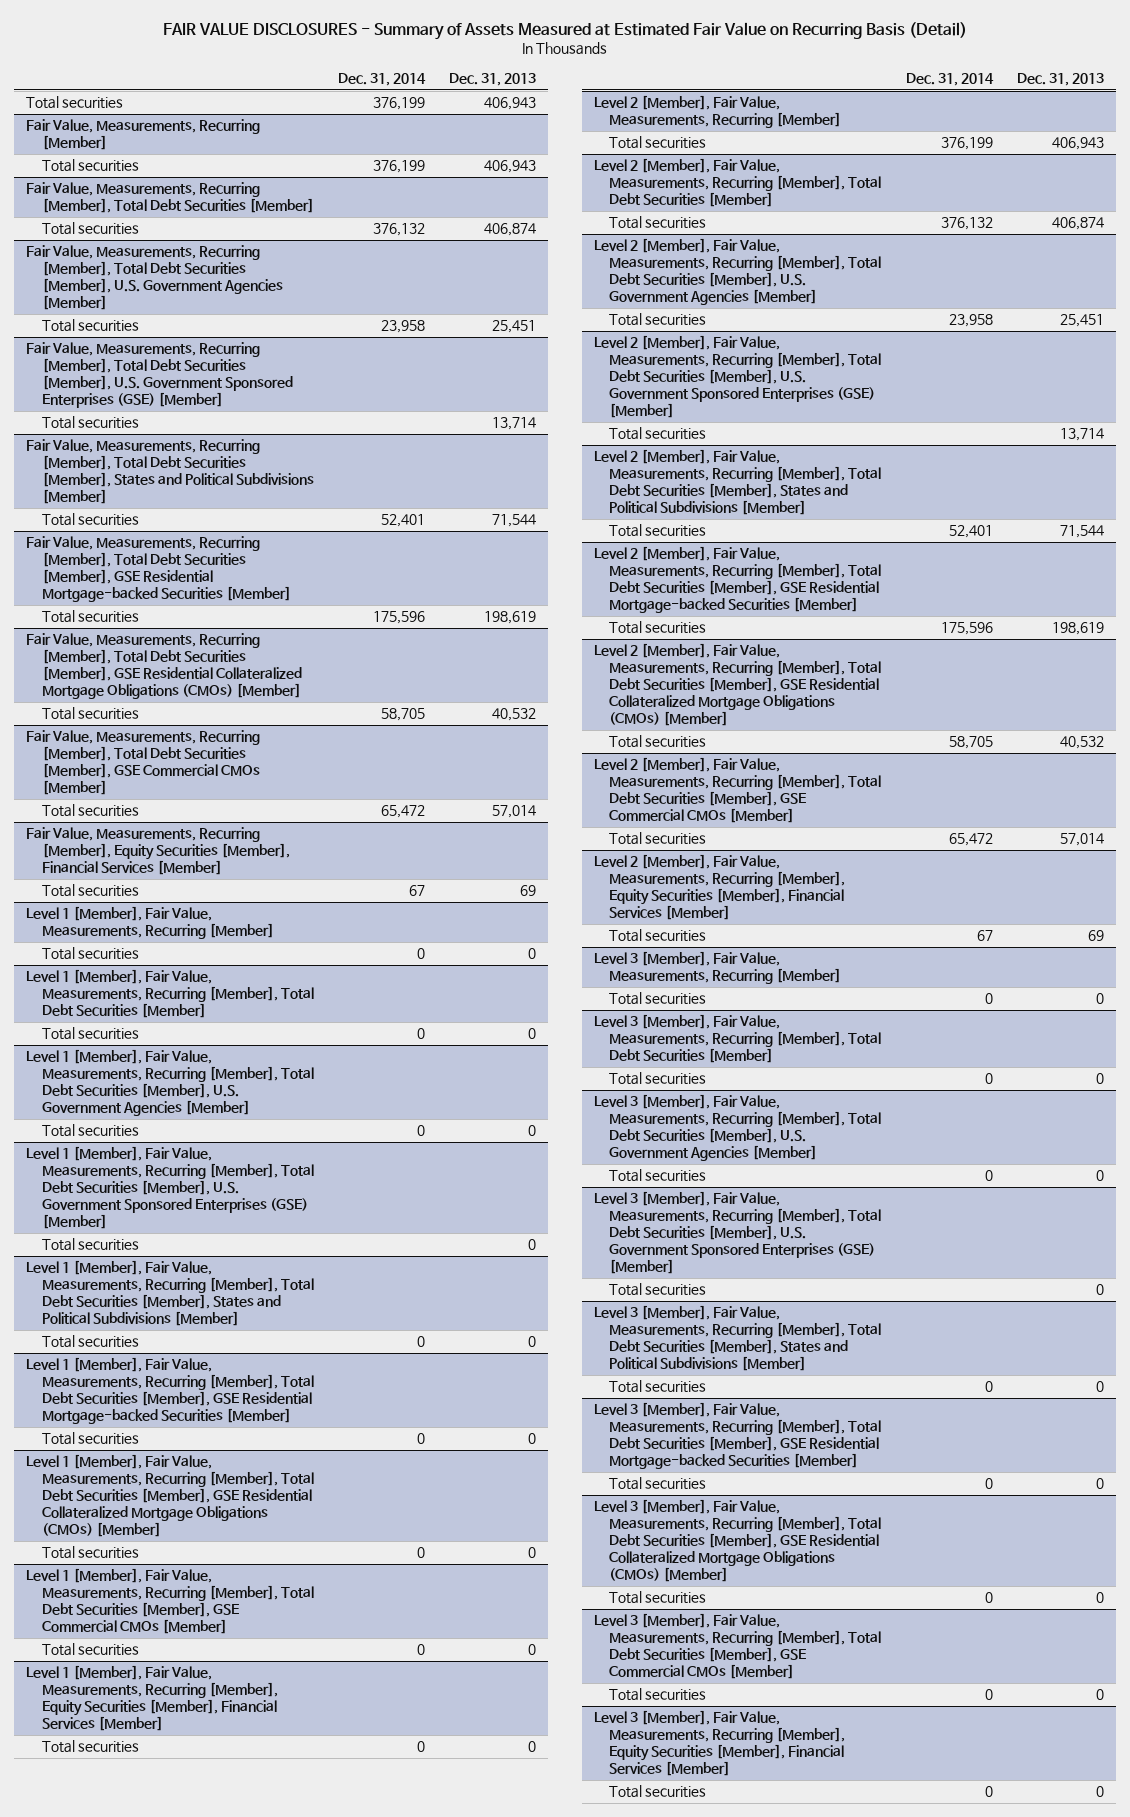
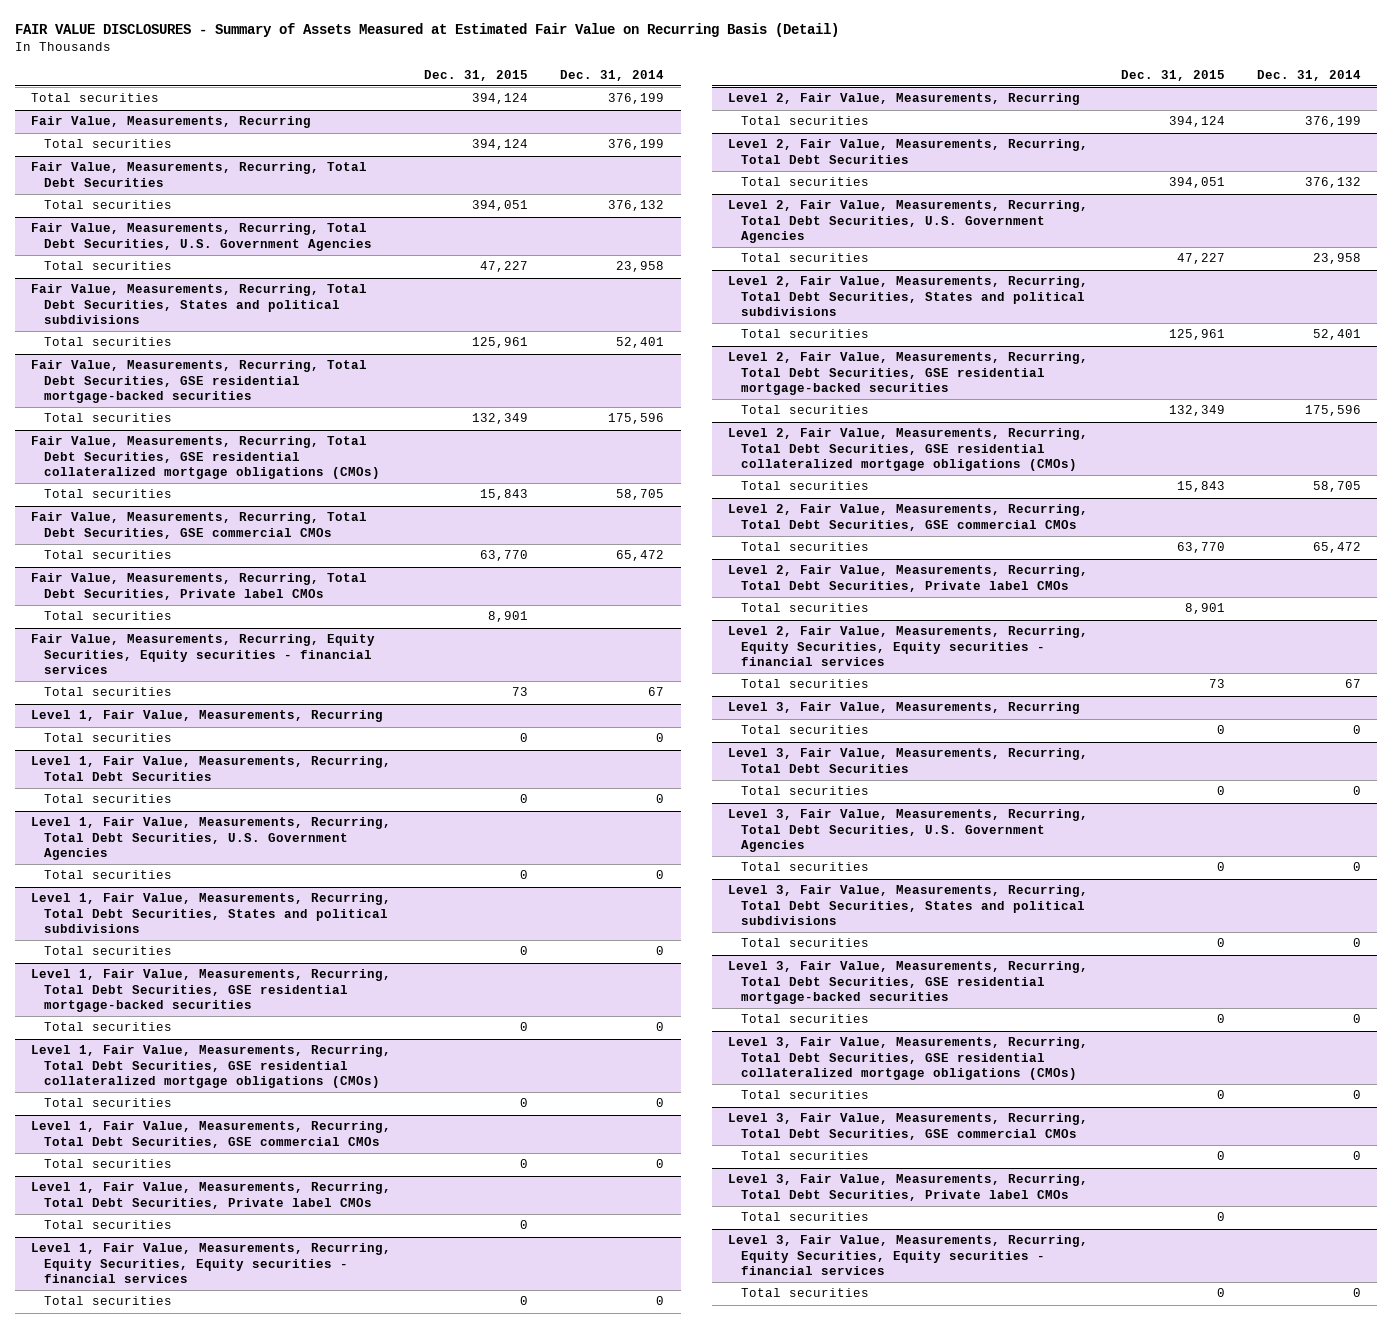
- | Dec. 31, 2014 | Dec. 31, 2013
+ | Dec. 31, 2015 | Dec. 31, 2014
- Fair Value, Measurements, Recurring [Member]
+ Fair Value, Measurements, Recurring
- Fair Value, Measurements, Recurring [Member], Total Debt Securities [Member]
+ Fair Value, Measurements, Recurring, Total Debt Securities
- Fair Value, Measurements, Recurring [Member], Total Debt Securities [Member], U.S. Government Agencies [Member]
+ Fair Value, Measurements, Recurring, Total Debt Securities, U.S. Government Agencies
- Fair Value, Measurements, Recurring [Member], Total Debt Securities [Member], U.S. Government Sponsored Enterprises (GSE) [Member]
- Total securities | | 13,714
- Fair Value, Measurements, Recurring [Member], Total Debt Securities [Member], States and Political Subdivisions [Member]
+ Fair Value, Measurements, Recurring, Total Debt Securities, States and political subdivisions
- Fair Value, Measurements, Recurring [Member], Total Debt Securities [Member], GSE Residential Mortgage-backed Securities [Member]
+ Fair Value, Measurements, Recurring, Total Debt Securities, GSE residential mortgage-backed securities
- Fair Value, Measurements, Recurring [Member], Total Debt Securities [Member], GSE Residential Collateralized Mortgage Obligations (CMOs) [Member]
+ Fair Value, Measurements, Recurring, Total Debt Securities, GSE residential collateralized mortgage obligations (CMOs)
- Fair Value, Measurements, Recurring [Member], Total Debt Securities [Member], GSE Commercial CMOs [Member]
+ Fair Value, Measurements, Recurring, Total Debt Securities, GSE commercial CMOs
- Fair Value, Measurements, Recurring [Member], Equity Securities [Member], Financial Services [Member]
+ Fair Value, Measurements, Recurring, Total Debt Securities, Private label CMOs
+ Total securities | 8,901 |
+ Fair Value, Measurements, Recurring, Equity Securities, Equity securities - financial services
- Level 1 [Member], Fair Value, Measurements, Recurring [Member]
+ Level 1, Fair Value, Measurements, Recurring
- Level 1 [Member], Fair Value, Measurements, Recurring [Member], Total Debt Securities [Member]
+ Level 1, Fair Value, Measurements, Recurring, Total Debt Securities
- Level 1 [Member], Fair Value, Measurements, Recurring [Member], Total Debt Securities [Member], U.S. Government Agencies [Member]
+ Level 1, Fair Value, Measurements, Recurring, Total Debt Securities, U.S. Government Agencies
- Level 1 [Member], Fair Value, Measurements, Recurring [Member], Total Debt Securities [Member], U.S. Government Sponsored Enterprises (GSE) [Member]
- Total securities | | 0
- Level 1 [Member], Fair Value, Measurements, Recurring [Member], Total Debt Securities [Member], States and Political Subdivisions [Member]
+ Level 1, Fair Value, Measurements, Recurring, Total Debt Securities, States and political subdivisions
- Level 1 [Member], Fair Value, Measurements, Recurring [Member], Total Debt Securities [Member], GSE Residential Mortgage-backed Securities [Member]
+ Level 1, Fair Value, Measurements, Recurring, Total Debt Securities, GSE residential mortgage-backed securities
- Level 1 [Member], Fair Value, Measurements, Recurring [Member], Total Debt Securities [Member], GSE Residential Collateralized Mortgage Obligations (CMOs) [Member]
+ Level 1, Fair Value, Measurements, Recurring, Total Debt Securities, GSE residential collateralized mortgage obligations (CMOs)
- Level 1 [Member], Fair Value, Measurements, Recurring [Member], Total Debt Securities [Member], GSE Commercial CMOs [Member]
+ Level 1, Fair Value, Measurements, Recurring, Total Debt Securities, GSE commercial CMOs
- Level 1 [Member], Fair Value, Measurements, Recurring [Member], Equity Securities [Member], Financial Services [Member]
+ Level 1, Fair Value, Measurements, Recurring, Total Debt Securities, Private label CMOs
+ Total securities | 0 |
+ Level 1, Fair Value, Measurements, Recurring, Equity Securities, Equity securities - financial services
- Level 2 [Member], Fair Value, Measurements, Recurring [Member]
+ Level 2, Fair Value, Measurements, Recurring
- Level 2 [Member], Fair Value, Measurements, Recurring [Member], Total Debt Securities [Member]
+ Level 2, Fair Value, Measurements, Recurring, Total Debt Securities
- Level 2 [Member], Fair Value, Measurements, Recurring [Member], Total Debt Securities [Member], U.S. Government Agencies [Member]
+ Level 2, Fair Value, Measurements, Recurring, Total Debt Securities, U.S. Government Agencies
- Level 2 [Member], Fair Value, Measurements, Recurring [Member], Total Debt Securities [Member], U.S. Government Sponsored Enterprises (GSE) [Member]
- Total securities | | 13,714
- Level 2 [Member], Fair Value, Measurements, Recurring [Member], Total Debt Securities [Member], States and Political Subdivisions [Member]
+ Level 2, Fair Value, Measurements, Recurring, Total Debt Securities, States and political subdivisions
- Level 2 [Member], Fair Value, Measurements, Recurring [Member], Total Debt Securities [Member], GSE Residential Mortgage-backed Securities [Member]
+ Level 2, Fair Value, Measurements, Recurring, Total Debt Securities, GSE residential mortgage-backed securities
- Level 2 [Member], Fair Value, Measurements, Recurring [Member], Total Debt Securities [Member], GSE Residential Collateralized Mortgage Obligations (CMOs) [Member]
+ Level 2, Fair Value, Measurements, Recurring, Total Debt Securities, GSE residential collateralized mortgage obligations (CMOs)
- Level 2 [Member], Fair Value, Measurements, Recurring [Member], Total Debt Securities [Member], GSE Commercial CMOs [Member]
+ Level 2, Fair Value, Measurements, Recurring, Total Debt Securities, GSE commercial CMOs
- Level 2 [Member], Fair Value, Measurements, Recurring [Member], Equity Securities [Member], Financial Services [Member]
+ Level 2, Fair Value, Measurements, Recurring, Total Debt Securities, Private label CMOs
+ Total securities | 8,901 |
+ Level 2, Fair Value, Measurements, Recurring, Equity Securities, Equity securities - financial services
- Level 3 [Member], Fair Value, Measurements, Recurring [Member]
+ Level 3, Fair Value, Measurements, Recurring
- Level 3 [Member], Fair Value, Measurements, Recurring [Member], Total Debt Securities [Member]
+ Level 3, Fair Value, Measurements, Recurring, Total Debt Securities
- Level 3 [Member], Fair Value, Measurements, Recurring [Member], Total Debt Securities [Member], U.S. Government Agencies [Member]
+ Level 3, Fair Value, Measurements, Recurring, Total Debt Securities, U.S. Government Agencies
- Level 3 [Member], Fair Value, Measurements, Recurring [Member], Total Debt Securities [Member], U.S. Government Sponsored Enterprises (GSE) [Member]
- Total securities | | 0
- Level 3 [Member], Fair Value, Measurements, Recurring [Member], Total Debt Securities [Member], States and Political Subdivisions [Member]
+ Level 3, Fair Value, Measurements, Recurring, Total Debt Securities, States and political subdivisions
- Level 3 [Member], Fair Value, Measurements, Recurring [Member], Total Debt Securities [Member], GSE Residential Mortgage-backed Securities [Member]
+ Level 3, Fair Value, Measurements, Recurring, Total Debt Securities, GSE residential mortgage-backed securities
- Level 3 [Member], Fair Value, Measurements, Recurring [Member], Total Debt Securities [Member], GSE Residential Collateralized Mortgage Obligations (CMOs) [Member]
+ Level 3, Fair Value, Measurements, Recurring, Total Debt Securities, GSE residential collateralized mortgage obligations (CMOs)
- Level 3 [Member], Fair Value, Measurements, Recurring [Member], Total Debt Securities [Member], GSE Commercial CMOs [Member]
+ Level 3, Fair Value, Measurements, Recurring, Total Debt Securities, GSE commercial CMOs
- Level 3 [Member], Fair Value, Measurements, Recurring [Member], Equity Securities [Member], Financial Services [Member]
+ Level 3, Fair Value, Measurements, Recurring, Total Debt Securities, Private label CMOs
+ Total securities | 0 |
+ Level 3, Fair Value, Measurements, Recurring, Equity Securities, Equity securities - financial services

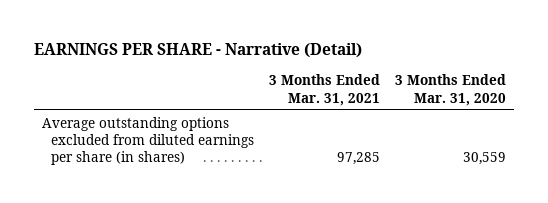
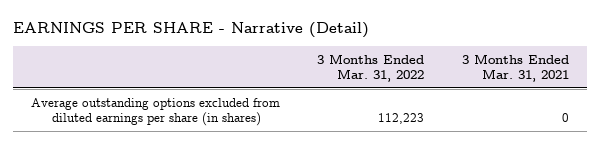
- | 3 Months Ended Mar. 31, 2021 | 3 Months Ended Mar. 31, 2020
+ | 3 Months Ended Mar. 31, 2022 | 3 Months Ended Mar. 31, 2021
- Average outstanding options excluded from diluted earnings per share (in shares) | 97,285 | 30,559
+ Average outstanding options excluded from diluted earnings per share (in shares) | 112,223 | 0

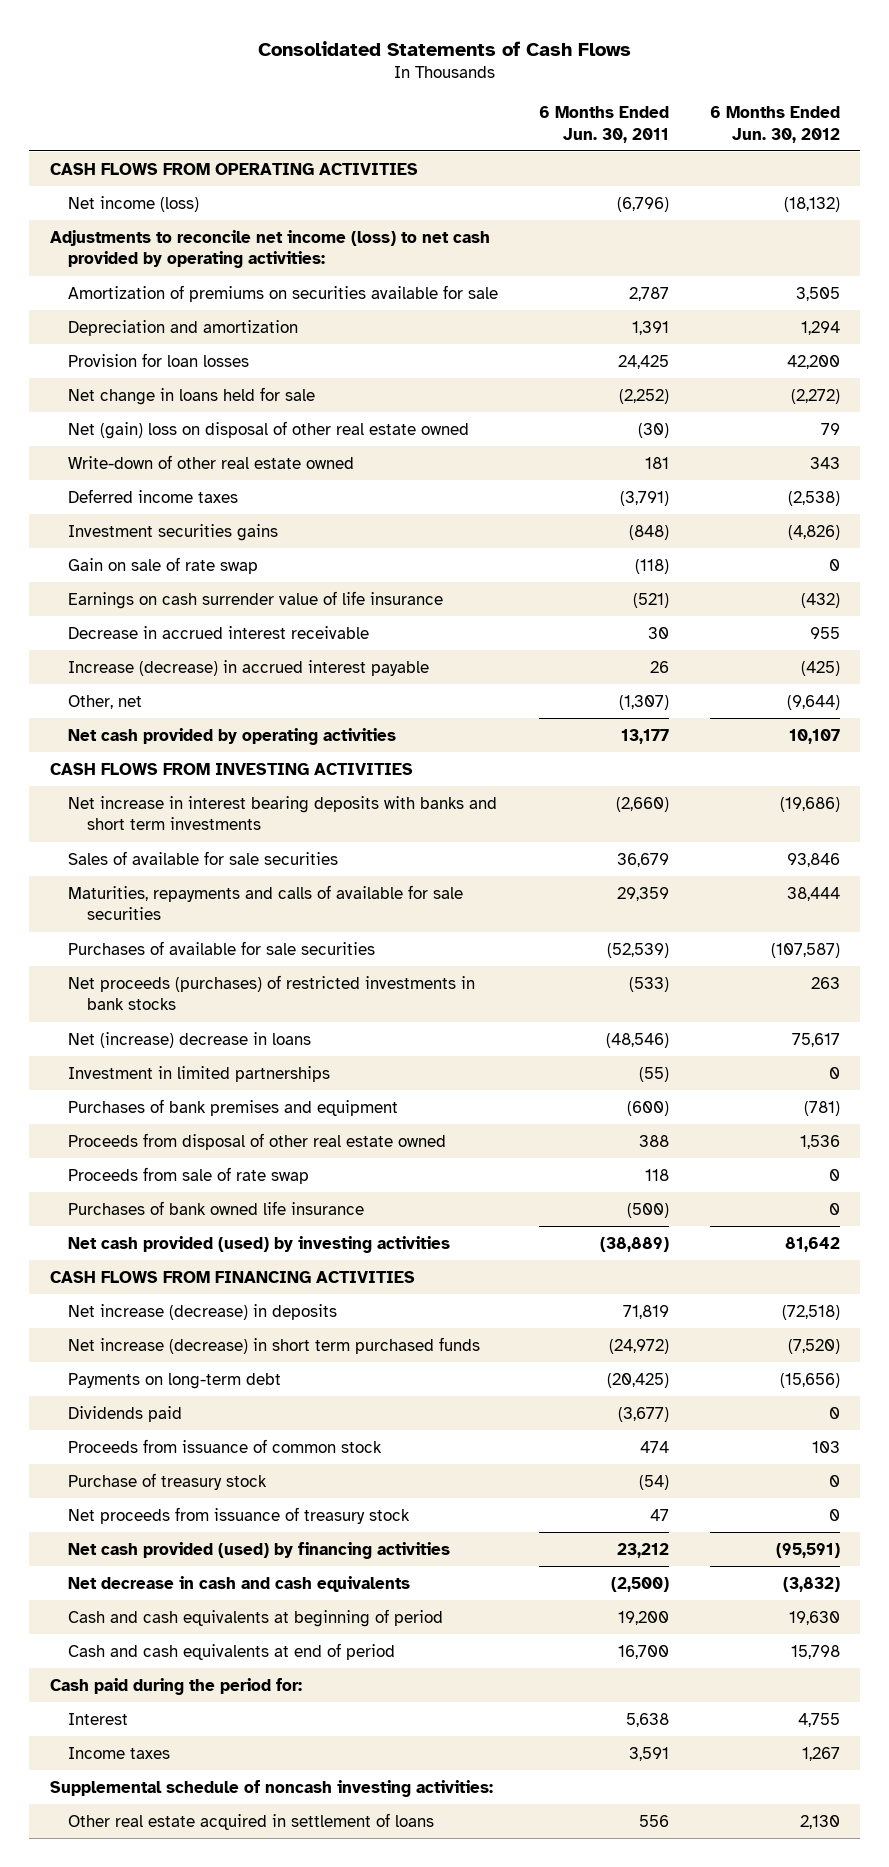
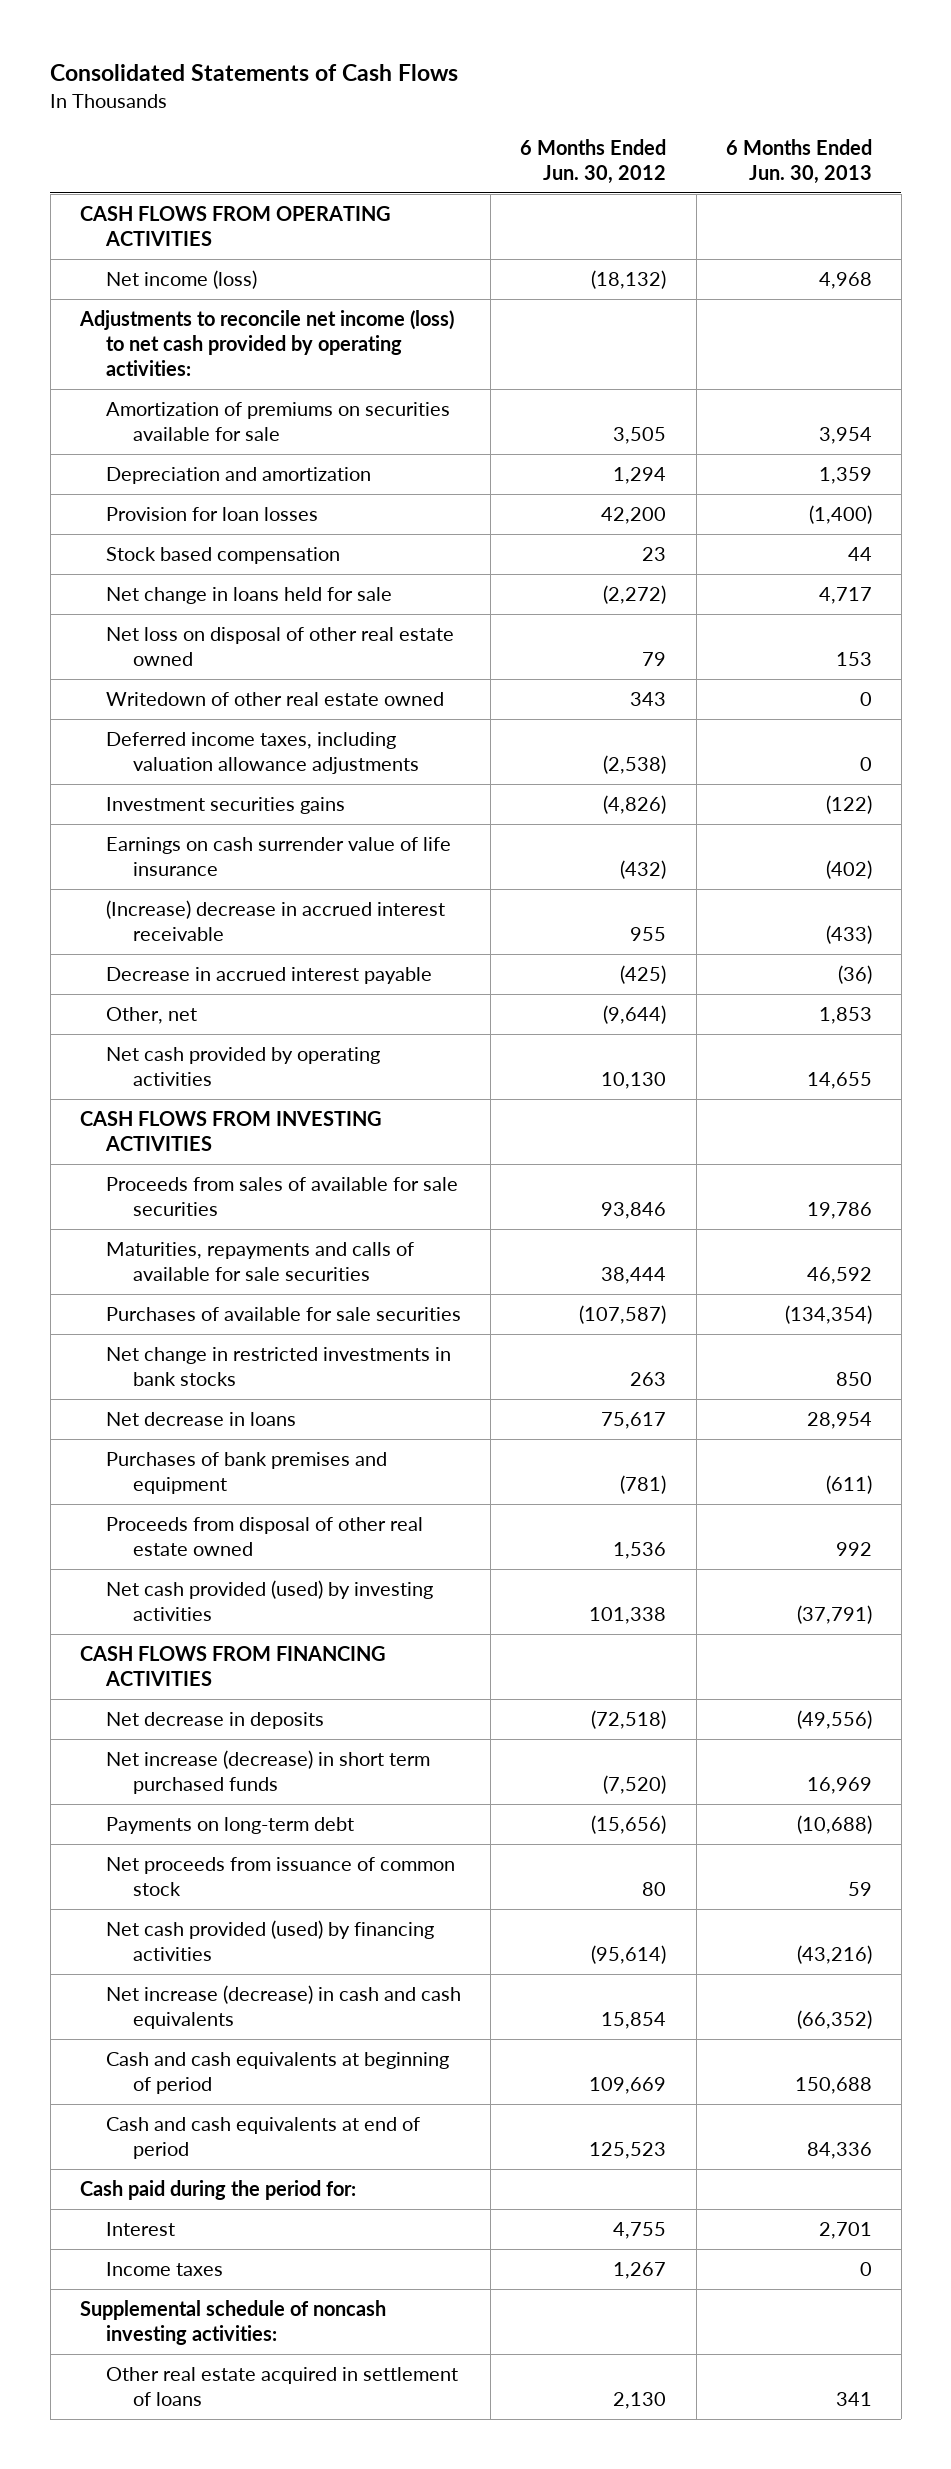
- | 6 Months Ended Jun. 30, 2011 | 6 Months Ended Jun. 30, 2012
+ | 6 Months Ended Jun. 30, 2012 | 6 Months Ended Jun. 30, 2013
+ Stock based compensation | 23 | 44
- Net (gain) loss on disposal of other real estate owned | (30) | 79
- Write-down of other real estate owned | 181 | 343
- Deferred income taxes | (3,791) | (2,538)
+ Net loss on disposal of other real estate owned | 79 | 153
+ Writedown of other real estate owned | 343 | 0
+ Deferred income taxes, including valuation allowance adjustments | (2,538) | 0
- Gain on sale of rate swap | (118) | 0
- Decrease in accrued interest receivable | 30 | 955
- Increase (decrease) in accrued interest payable | 26 | (425)
+ (Increase) decrease in accrued interest receivable | 955 | (433)
+ Decrease in accrued interest payable | (425) | (36)
- Net cash provided by operating activities | 13,177 | 10,107
+ Net cash provided by operating activities | 10,130 | 14,655
- Net increase in interest bearing deposits with banks and short term investments | (2,660) | (19,686)
- Sales of available for sale securities | 36,679 | 93,846
+ Proceeds from sales of available for sale securities | 93,846 | 19,786
- Net proceeds (purchases) of restricted investments in bank stocks | (533) | 263
- Net (increase) decrease in loans | (48,546) | 75,617
- Investment in limited partnerships | (55) | 0
+ Net change in restricted investments in bank stocks | 263 | 850
+ Net decrease in loans | 75,617 | 28,954
- Proceeds from sale of rate swap | 118 | 0
- Purchases of bank owned life insurance | (500) | 0
- Net cash provided (used) by investing activities | (38,889) | 81,642
+ Net cash provided (used) by investing activities | 101,338 | (37,791)
- Net increase (decrease) in deposits | 71,819 | (72,518)
+ Net decrease in deposits | (72,518) | (49,556)
- Dividends paid | (3,677) | 0
- Proceeds from issuance of common stock | 474 | 103
- Purchase of treasury stock | (54) | 0
- Net proceeds from issuance of treasury stock | 47 | 0
- Net cash provided (used) by financing activities | 23,212 | (95,591)
- Net decrease in cash and cash equivalents | (2,500) | (3,832)
- Cash and cash equivalents at beginning of period | 19,200 | 19,630
- Cash and cash equivalents at end of period | 16,700 | 15,798
+ Net proceeds from issuance of common stock | 80 | 59
+ Net cash provided (used) by financing activities | (95,614) | (43,216)
+ Net increase (decrease) in cash and cash equivalents | 15,854 | (66,352)
+ Cash and cash equivalents at beginning of period | 109,669 | 150,688
+ Cash and cash equivalents at end of period | 125,523 | 84,336

